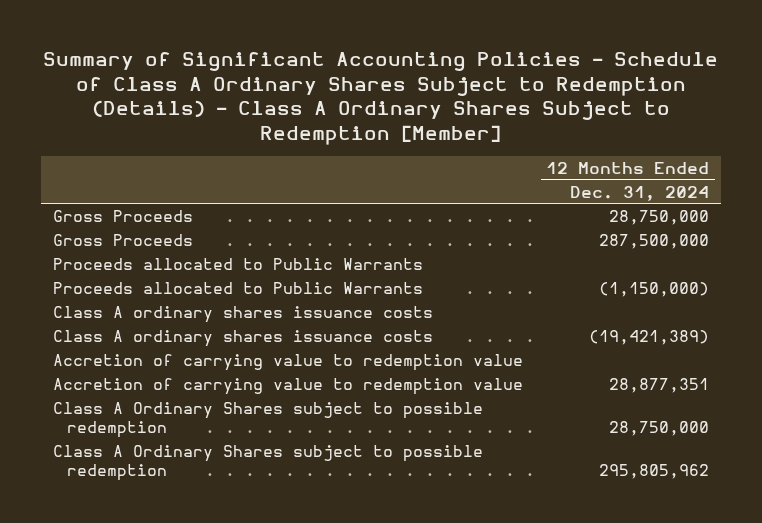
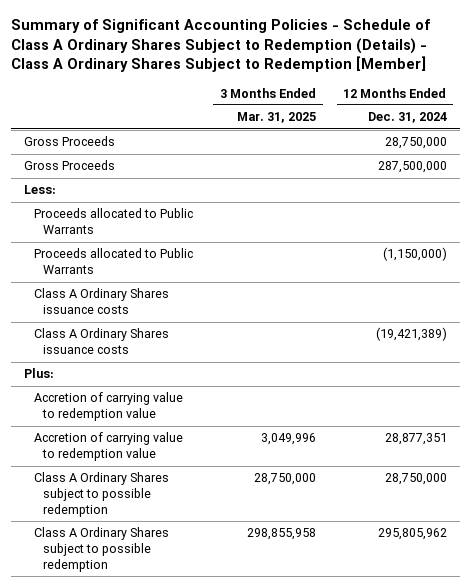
- | 12 Months Ended Dec. 31, 2024
+ | 3 Months Ended Mar. 31, 2025 | 12 Months Ended Dec. 31, 2024
+ Less:
- Class A ordinary shares issuance costs
- Class A ordinary shares issuance costs | (19,421,389)
+ Class A Ordinary Shares issuance costs
+ Class A Ordinary Shares issuance costs | | (19,421,389)
+ Plus:

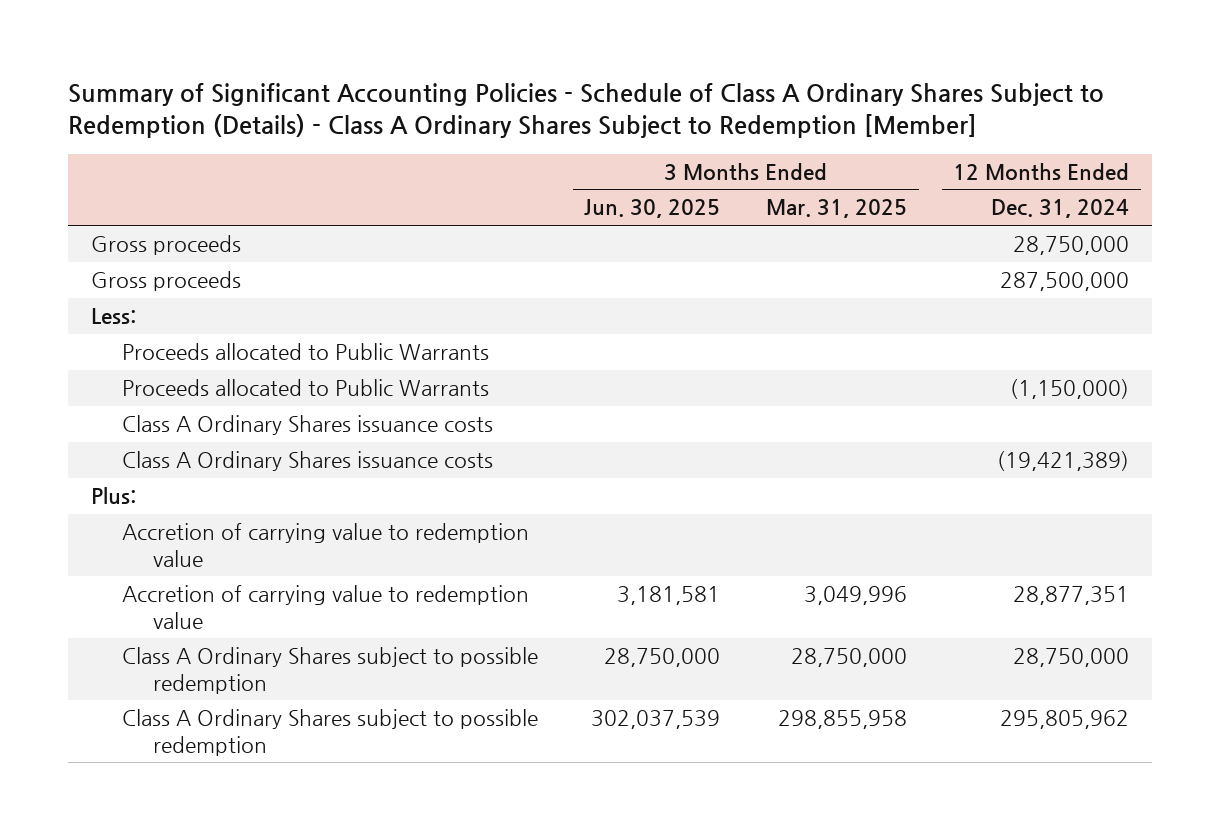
- | 3 Months Ended Mar. 31, 2025 | 12 Months Ended Dec. 31, 2024
+ | 3 Months Ended Jun. 30, 2025 | 3 Months Ended Mar. 31, 2025 | 12 Months Ended Dec. 31, 2024
- Gross Proceeds | | 28,750,000
- Gross Proceeds | | 287,500,000
+ Gross proceeds | | | 28,750,000
+ Gross proceeds | | | 287,500,000

